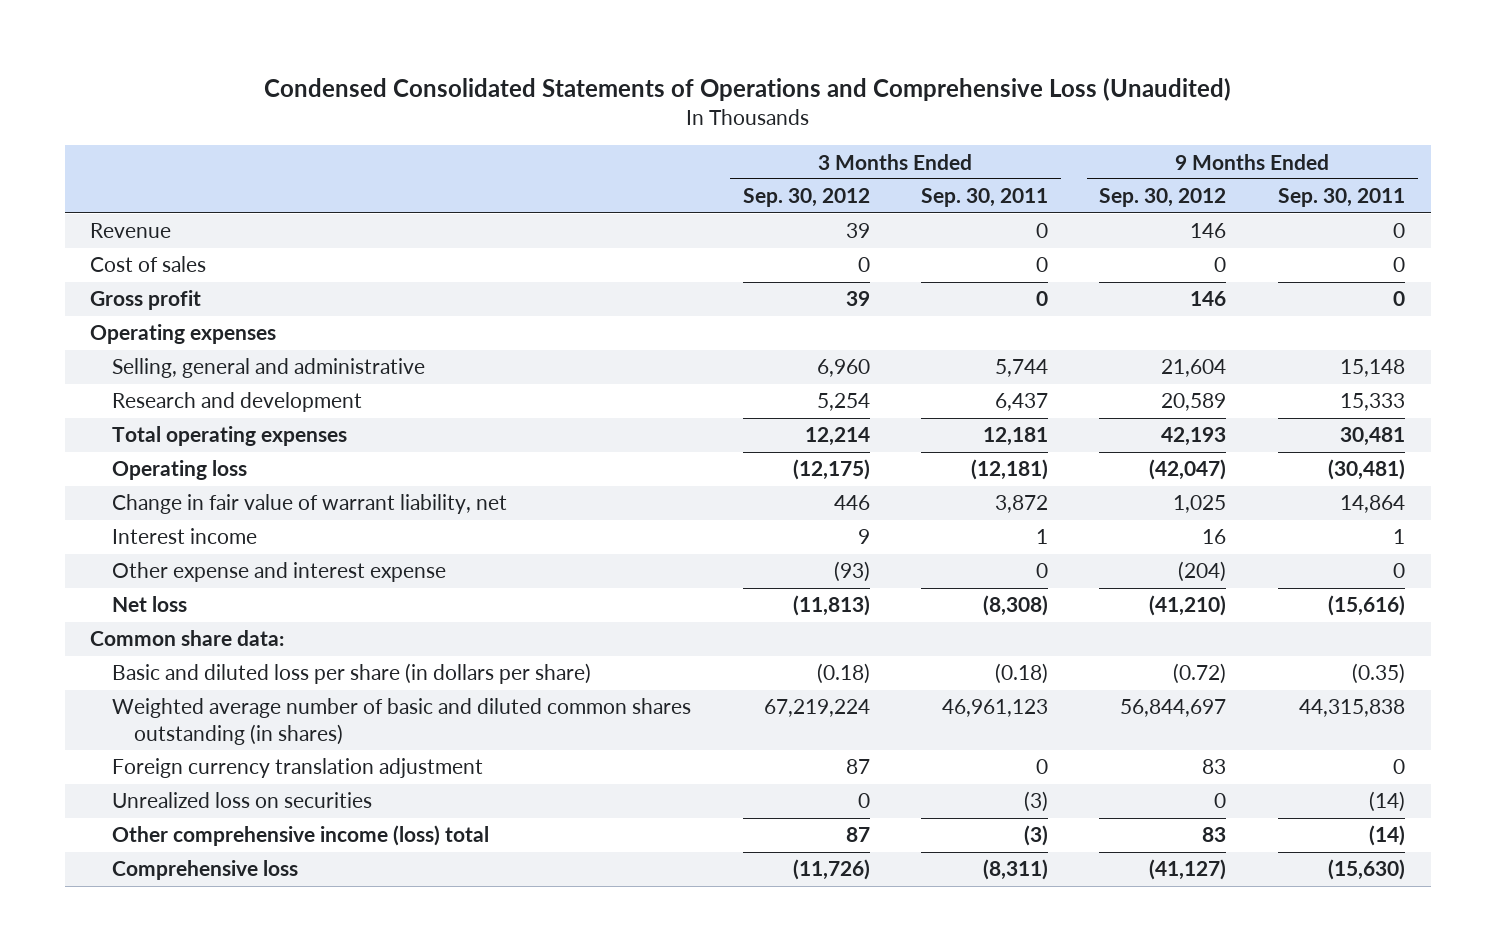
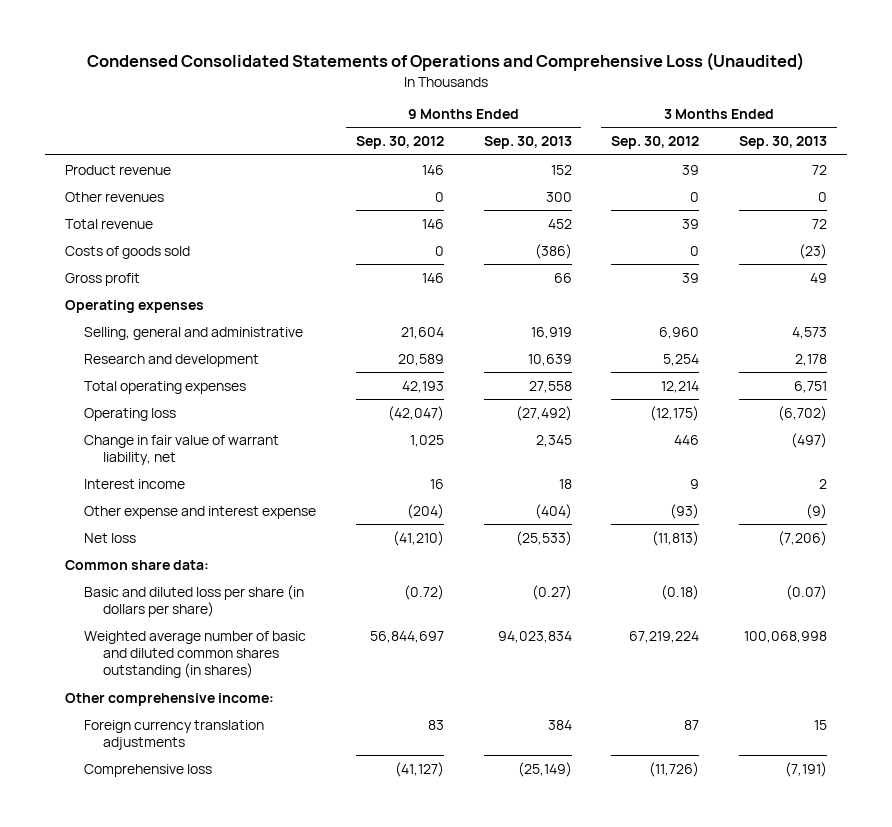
- | 3 Months Ended Sep. 30, 2012 | 3 Months Ended Sep. 30, 2011 | 9 Months Ended Sep. 30, 2012 | 9 Months Ended Sep. 30, 2011
+ | 9 Months Ended Sep. 30, 2012 | 9 Months Ended Sep. 30, 2013 | 3 Months Ended Sep. 30, 2012 | 3 Months Ended Sep. 30, 2013
- Revenue | 39 | 0 | 146 | 0
- Cost of sales | 0 | 0 | 0 | 0
+ Product revenue | 146 | 152 | 39 | 72
+ Other revenues | 0 | 300 | 0 | 0
+ Total revenue | 146 | 452 | 39 | 72
+ Costs of goods sold | 0 | (386) | 0 | (23)
- Foreign currency translation adjustment | 87 | 0 | 83 | 0
- Unrealized loss on securities | 0 | (3) | 0 | (14)
- Other comprehensive income (loss) total | 87 | (3) | 83 | (14)
+ Other comprehensive income:
+ Foreign currency translation adjustments | 83 | 384 | 87 | 15

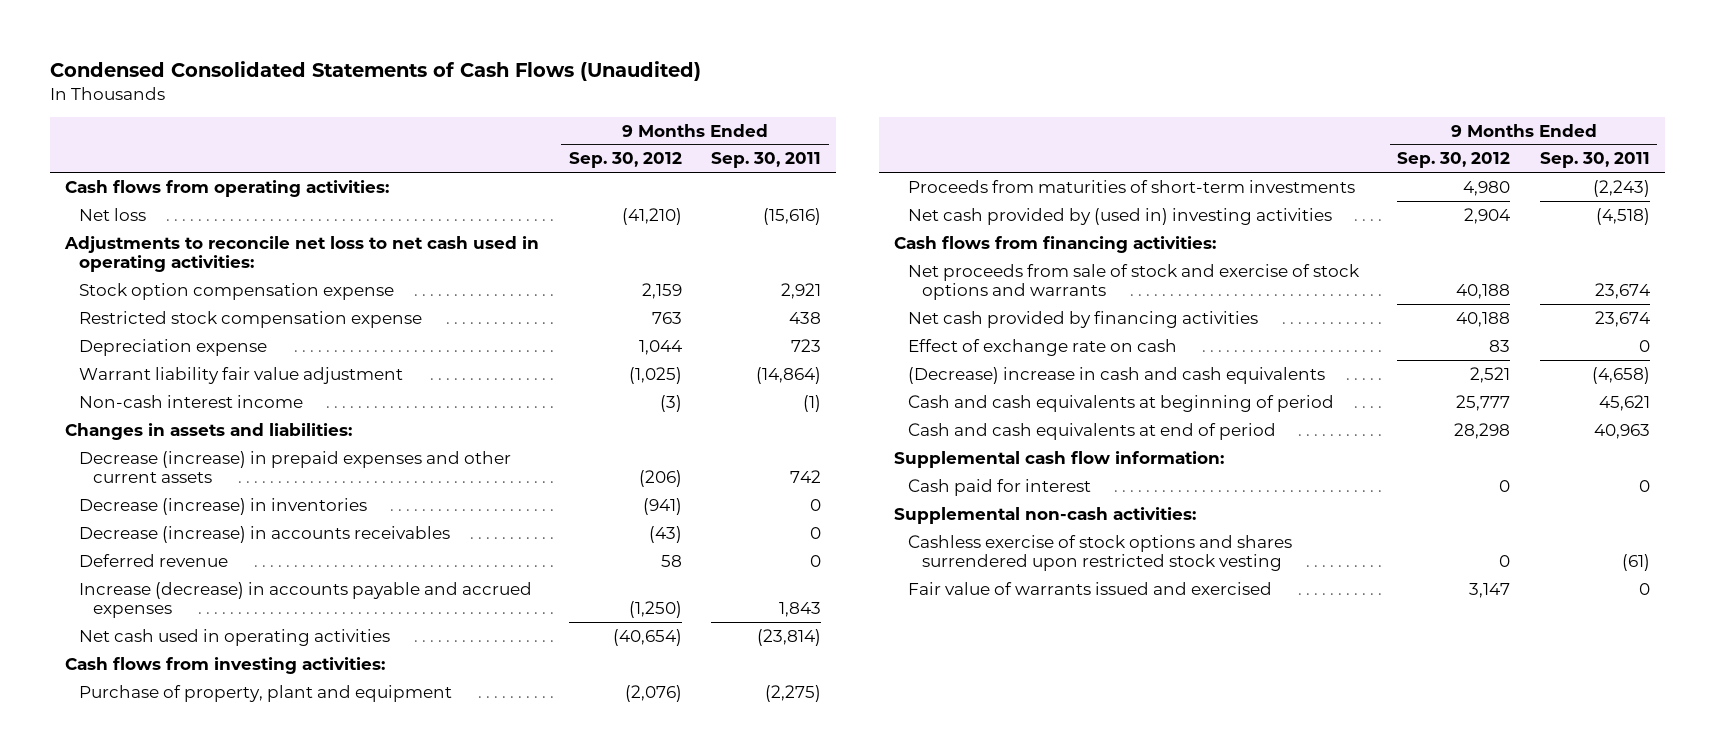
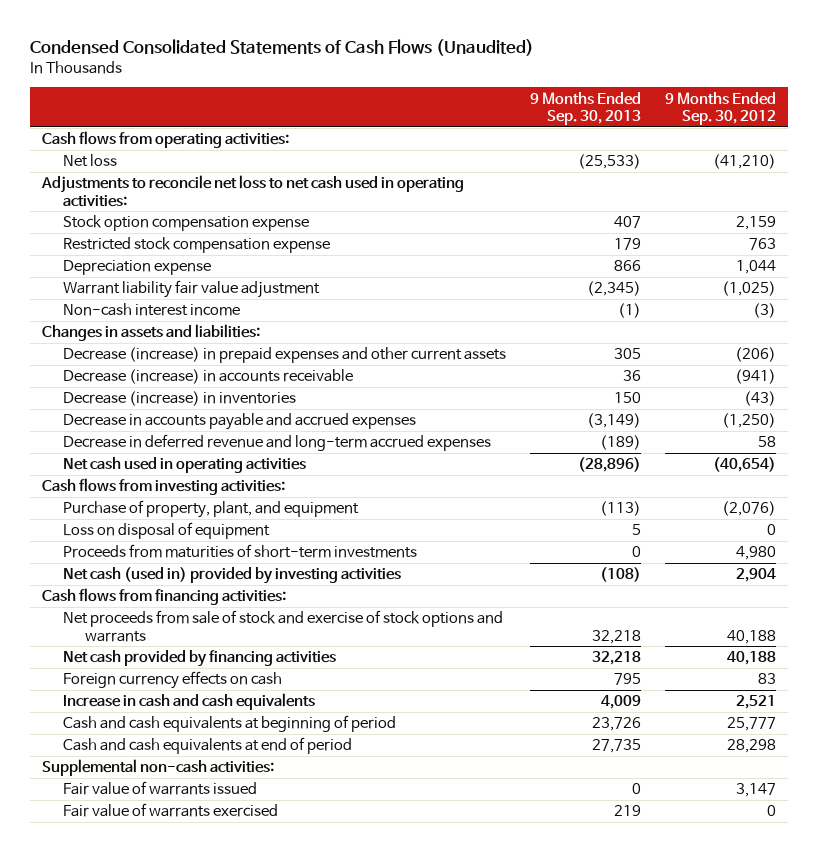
- | 9 Months Ended Sep. 30, 2012 | 9 Months Ended Sep. 30, 2011
+ | 9 Months Ended Sep. 30, 2013 | 9 Months Ended Sep. 30, 2012
- Decrease (increase) in inventories | (941) | 0
- Decrease (increase) in accounts receivables | (43) | 0
- Deferred revenue | 58 | 0
- Increase (decrease) in accounts payable and accrued expenses | (1,250) | 1,843
+ Decrease (increase) in accounts receivable | 36 | (941)
+ Decrease (increase) in inventories | 150 | (43)
+ Decrease in accounts payable and accrued expenses | (3,149) | (1,250)
+ Decrease in deferred revenue and long-term accrued expenses | (189) | 58
- Purchase of property, plant and equipment | (2,076) | (2,275)
+ Purchase of property, plant, and equipment | (113) | (2,076)
+ Loss on disposal of equipment | 5 | 0
- Net cash provided by (used in) investing activities | 2,904 | (4,518)
+ Net cash (used in) provided by investing activities | (108) | 2,904
- Effect of exchange rate on cash | 83 | 0
- (Decrease) increase in cash and cash equivalents | 2,521 | (4,658)
+ Foreign currency effects on cash | 795 | 83
+ Increase in cash and cash equivalents | 4,009 | 2,521
- Supplemental cash flow information:
- Cash paid for interest | 0 | 0
- Cashless exercise of stock options and shares surrendered upon restricted stock vesting | 0 | (61)
- Fair value of warrants issued and exercised | 3,147 | 0
+ Fair value of warrants issued | 0 | 3,147
+ Fair value of warrants exercised | 219 | 0

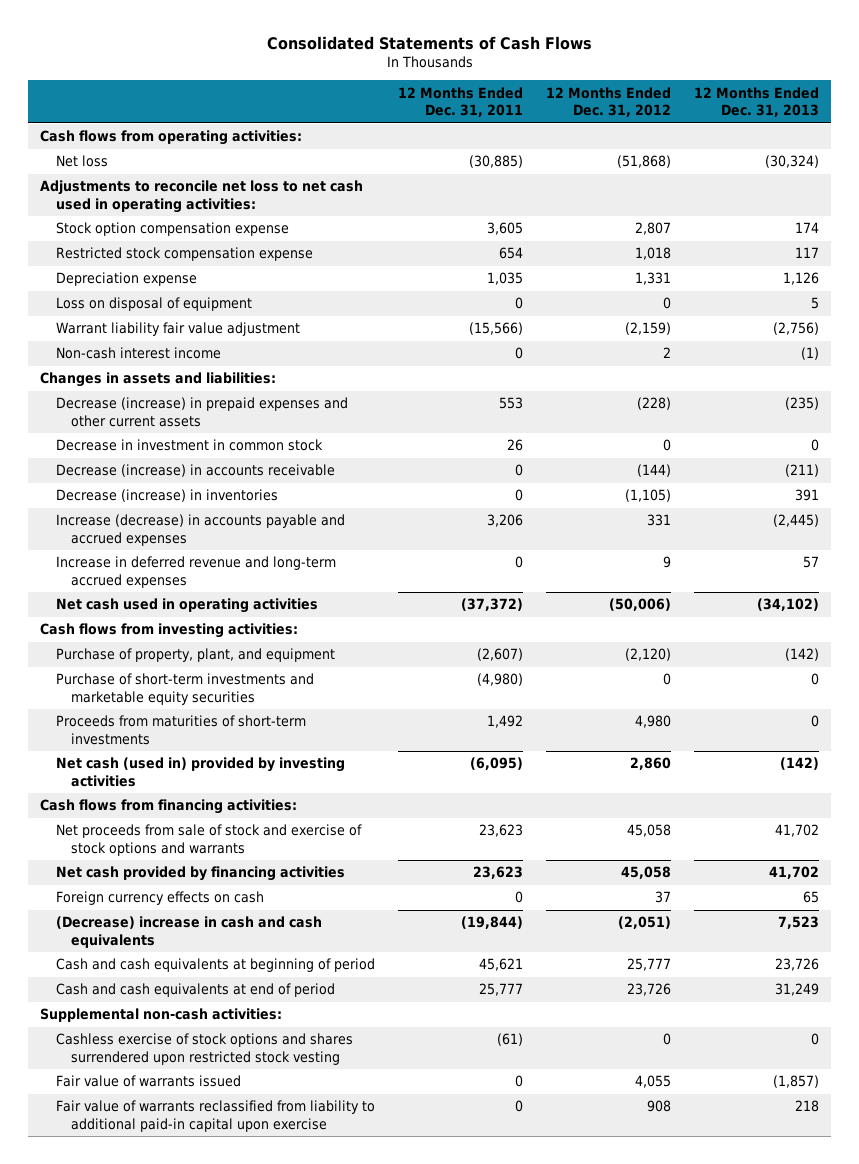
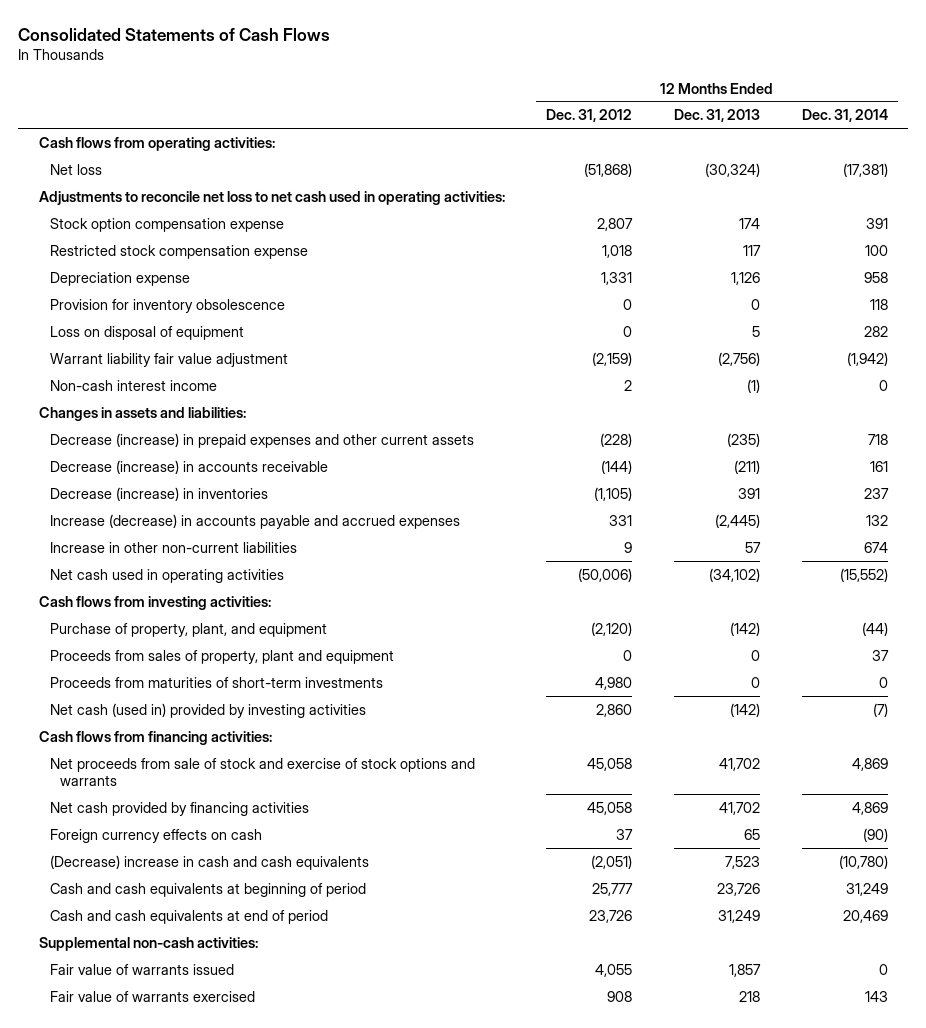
- | 12 Months Ended Dec. 31, 2011 | 12 Months Ended Dec. 31, 2012 | 12 Months Ended Dec. 31, 2013
+ | 12 Months Ended Dec. 31, 2012 | 12 Months Ended Dec. 31, 2013 | 12 Months Ended Dec. 31, 2014
+ Provision for inventory obsolescence | 0 | 0 | 118
- Decrease in investment in common stock | 26 | 0 | 0
- Increase in deferred revenue and long-term accrued expenses | 0 | 9 | 57
+ Increase in other non-current liabilities | 9 | 57 | 674
- Purchase of short-term investments and marketable equity securities | (4,980) | 0 | 0
+ Proceeds from sales of property, plant and equipment | 0 | 0 | 37
- Cashless exercise of stock options and shares surrendered upon restricted stock vesting | (61) | 0 | 0
- Fair value of warrants issued | 0 | 4,055 | (1,857)
- Fair value of warrants reclassified from liability to additional paid-in capital upon exercise | 0 | 908 | 218
+ Fair value of warrants issued | 4,055 | 1,857 | 0
+ Fair value of warrants exercised | 908 | 218 | 143

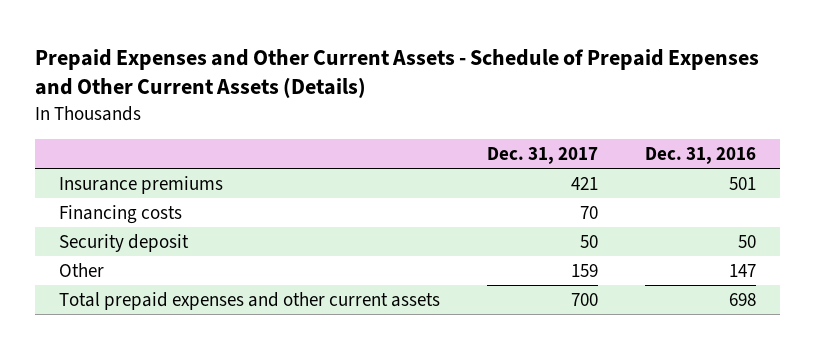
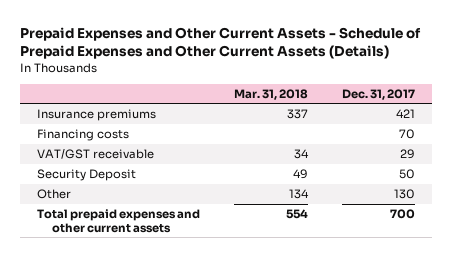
- | Dec. 31, 2017 | Dec. 31, 2016
+ | Mar. 31, 2018 | Dec. 31, 2017
- Security deposit | 50 | 50
- Other | 159 | 147
+ VAT/GST receivable | 34 | 29
+ Security Deposit | 49 | 50
+ Other | 134 | 130

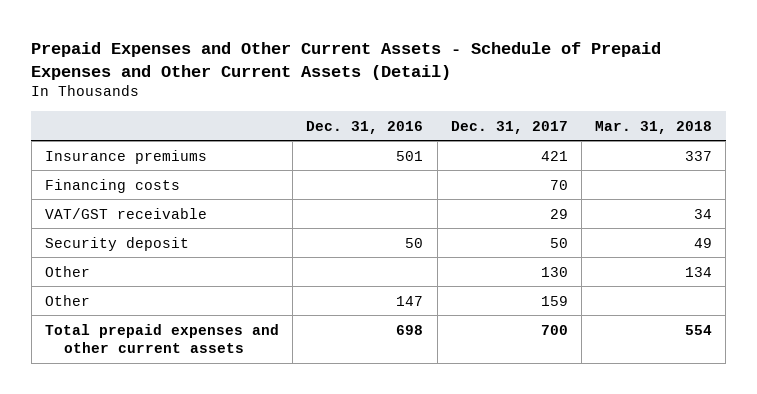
- Prepaid Expenses and Other Current Assets - Schedule of Prepaid Expenses and Other Current Assets (Details)
+ Prepaid Expenses and Other Current Assets - Schedule of Prepaid Expenses and Other Current Assets (Detail)
- | Mar. 31, 2018 | Dec. 31, 2017
+ | Dec. 31, 2016 | Dec. 31, 2017 | Mar. 31, 2018
- Security Deposit | 49 | 50
+ Security deposit | 50 | 50 | 49
+ Other | 147 | 159 |

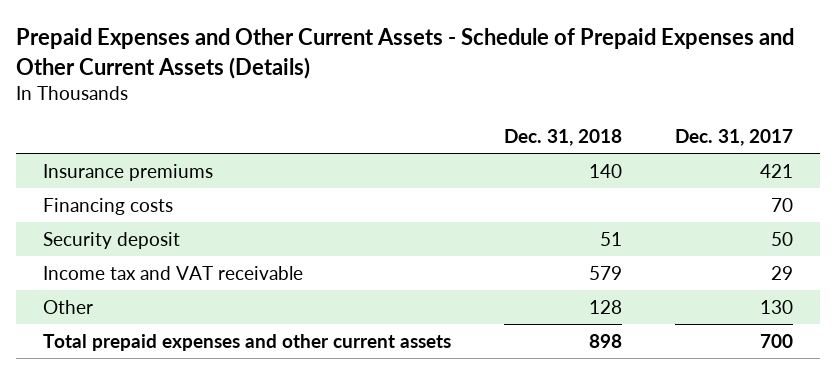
- Prepaid Expenses and Other Current Assets - Schedule of Prepaid Expenses and Other Current Assets (Detail)
+ Prepaid Expenses and Other Current Assets - Schedule of Prepaid Expenses and Other Current Assets (Details)
- | Dec. 31, 2016 | Dec. 31, 2017 | Mar. 31, 2018
+ | Dec. 31, 2018 | Dec. 31, 2017
- VAT/GST receivable | | 29 | 34
+ Income tax and VAT receivable | 579 | 29
- Other | 147 | 159 |

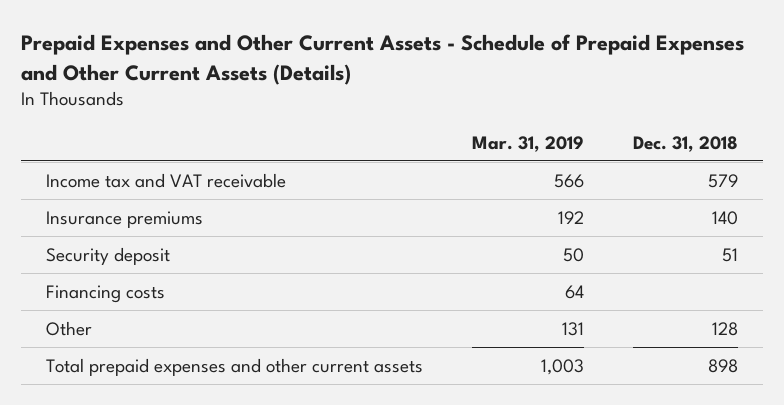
- | Dec. 31, 2018 | Dec. 31, 2017
+ | Mar. 31, 2019 | Dec. 31, 2018
moved up: Income tax and VAT receivable | 566 | 579
moved down: Financing costs | 64 |

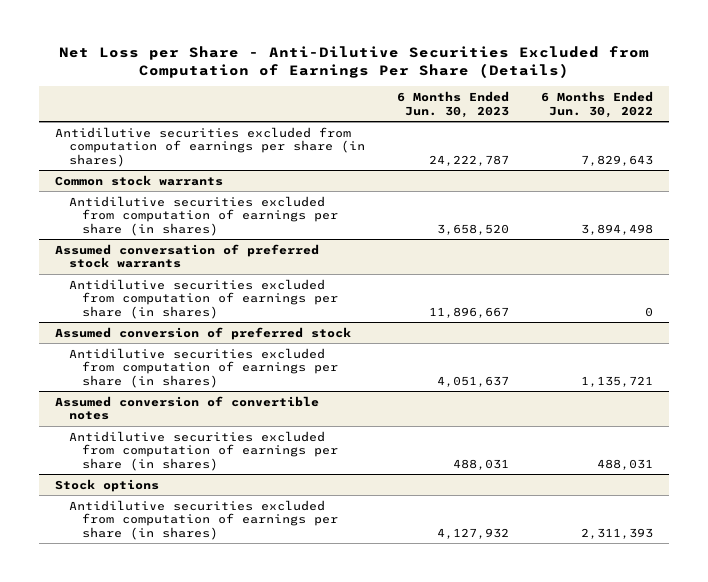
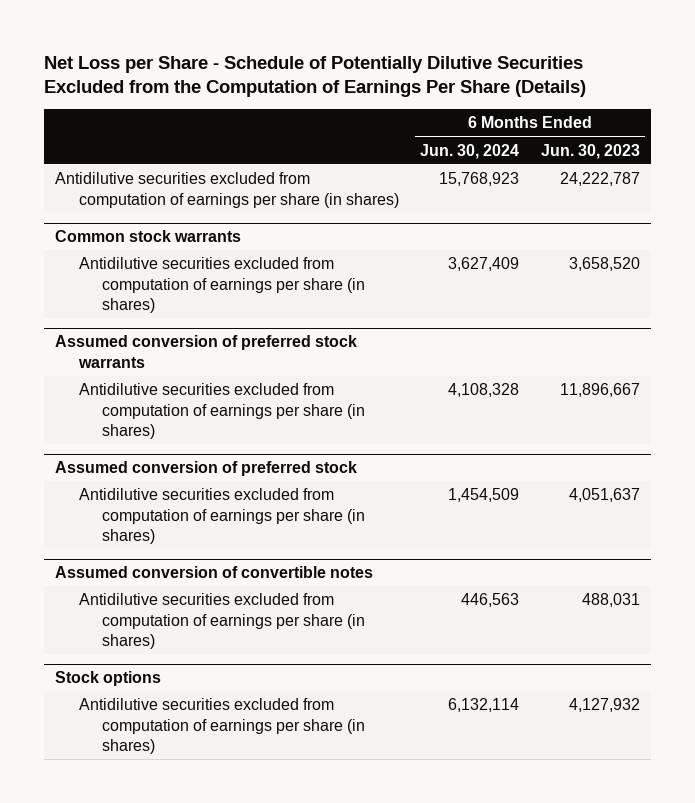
- Net Loss per Share - Anti-Dilutive Securities Excluded from Computation of Earnings Per Share (Details)
+ Net Loss per Share - Schedule of Potentially Dilutive Securities Excluded from the Computation of Earnings Per Share (Details)
- | 6 Months Ended Jun. 30, 2023 | 6 Months Ended Jun. 30, 2022
+ | 6 Months Ended Jun. 30, 2024 | 6 Months Ended Jun. 30, 2023
- Assumed conversation of preferred stock warrants
+ Assumed conversion of preferred stock warrants

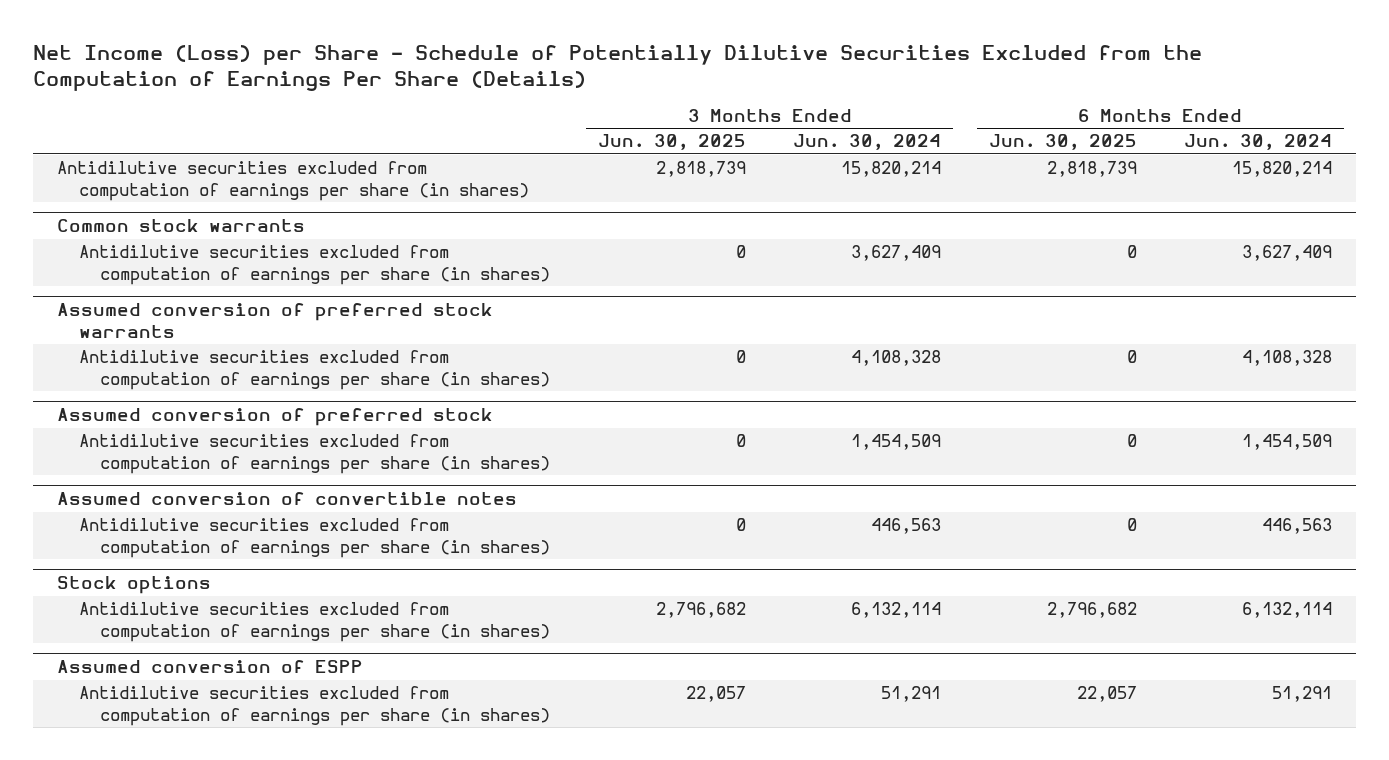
- Net Loss per Share - Schedule of Potentially Dilutive Securities Excluded from the Computation of Earnings Per Share (Details)
+ Net Income (Loss) per Share - Schedule of Potentially Dilutive Securities Excluded from the Computation of Earnings Per Share (Details)
- | 6 Months Ended Jun. 30, 2024 | 6 Months Ended Jun. 30, 2023
+ | 3 Months Ended Jun. 30, 2025 | 3 Months Ended Jun. 30, 2024 | 6 Months Ended Jun. 30, 2025 | 6 Months Ended Jun. 30, 2024
- Antidilutive securities excluded from computation of earnings per share (in shares) | 15,768,923 | 24,222,787
+ Antidilutive securities excluded from computation of earnings per share (in shares) | 2,818,739 | 15,820,214 | 2,818,739 | 15,820,214
+ Assumed conversion of ESPP
+ Antidilutive securities excluded from computation of earnings per share (in shares) | 22,057 | 51,291 | 22,057 | 51,291

